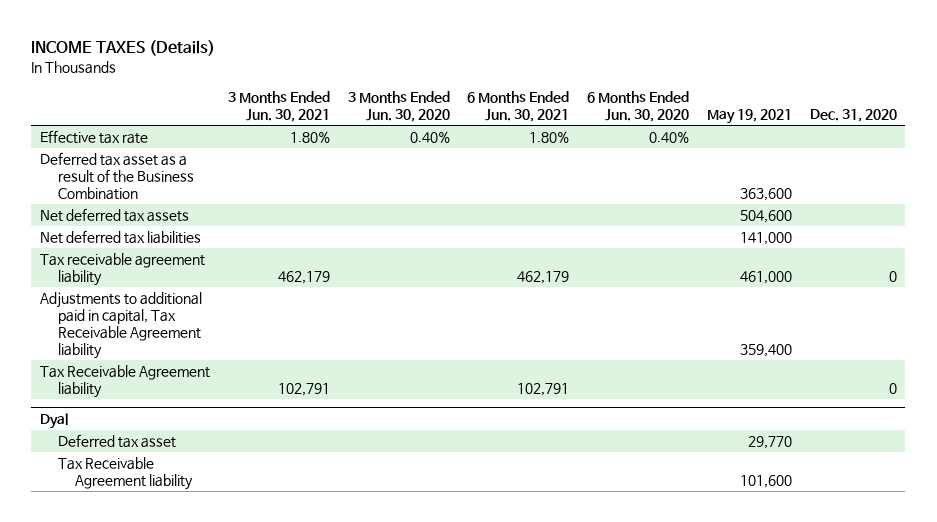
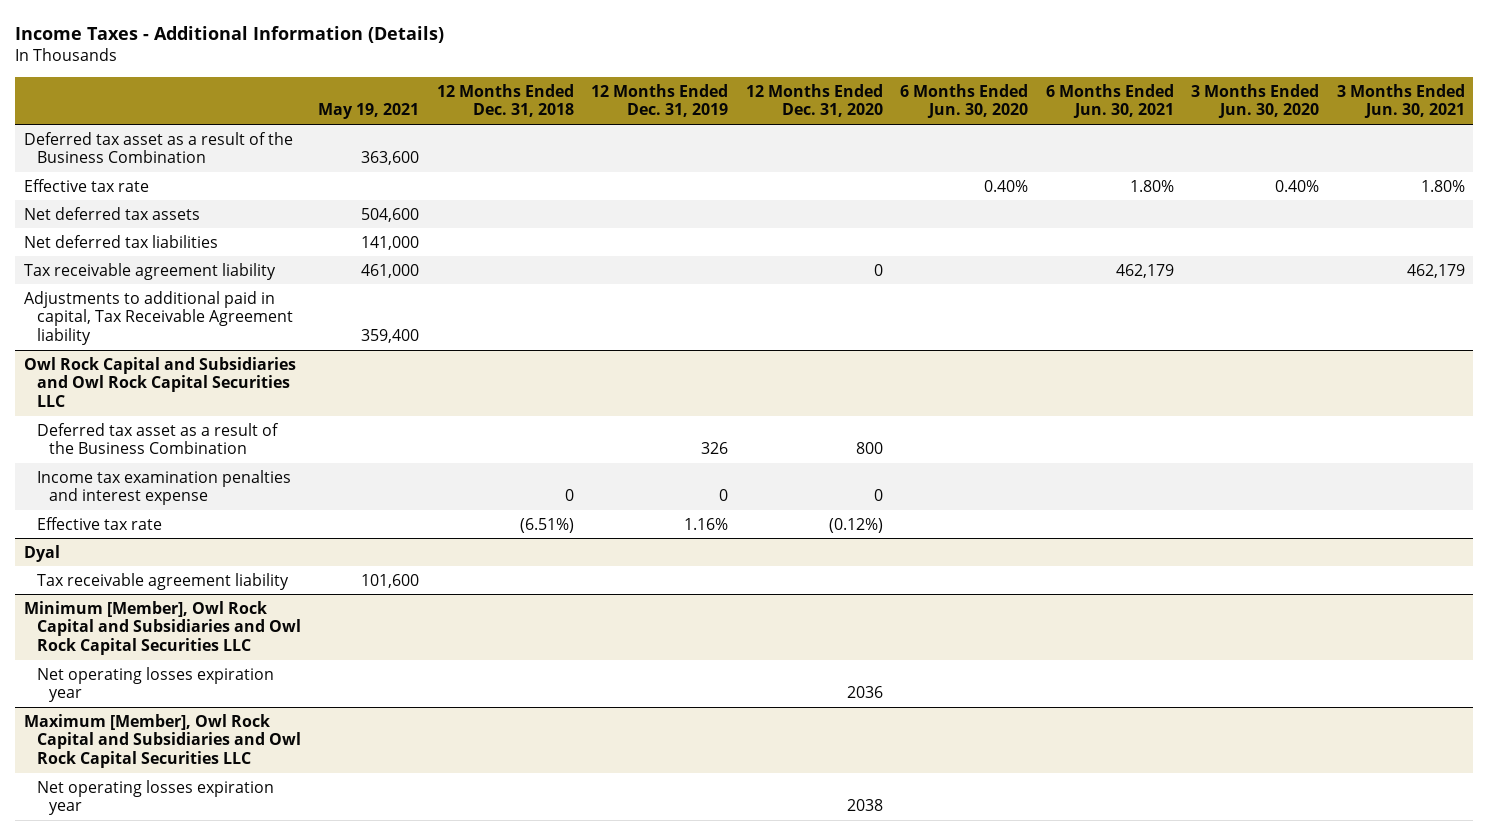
- INCOME TAXES (Details)
+ Income Taxes - Additional Information (Details)
- | 3 Months Ended Jun. 30, 2021 | 3 Months Ended Jun. 30, 2020 | 6 Months Ended Jun. 30, 2021 | 6 Months Ended Jun. 30, 2020 | May 19, 2021 | Dec. 31, 2020
+ | May 19, 2021 | 12 Months Ended Dec. 31, 2018 | 12 Months Ended Dec. 31, 2019 | 12 Months Ended Dec. 31, 2020 | 6 Months Ended Jun. 30, 2020 | 6 Months Ended Jun. 30, 2021 | 3 Months Ended Jun. 30, 2020 | 3 Months Ended Jun. 30, 2021
moved down: Effective tax rate | | | | | 0.40% | 1.80% | 0.40% | 1.80%
- Tax Receivable Agreement liability | 102,791 | | 102,791 | | | 0
+ Owl Rock Capital and Subsidiaries and Owl Rock Capital Securities LLC
+ Deferred tax asset as a result of the Business Combination | | | 326 | 800 | | | |
+ Income tax examination penalties and interest expense | | 0 | 0 | 0 | | | |
+ Effective tax rate | | (6.51%) | 1.16% | (0.12%) | | | |
@ Dyal
- Deferred tax asset | | | | | 29,770 |
- Tax Receivable Agreement liability | | | | | 101,600 |
+ Tax receivable agreement liability | 101,600 | | | | | | |
+ Minimum [Member], Owl Rock Capital and Subsidiaries and Owl Rock Capital Securities LLC
+ Net operating losses expiration year | | | | 2036 | | | |
+ Maximum [Member], Owl Rock Capital and Subsidiaries and Owl Rock Capital Securities LLC
+ Net operating losses expiration year | | | | 2038 | | | |

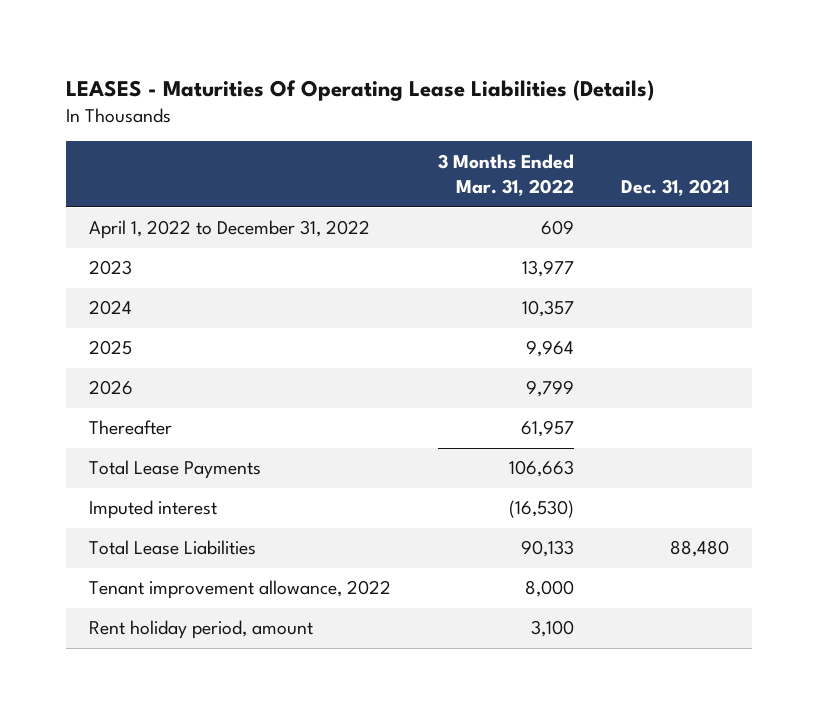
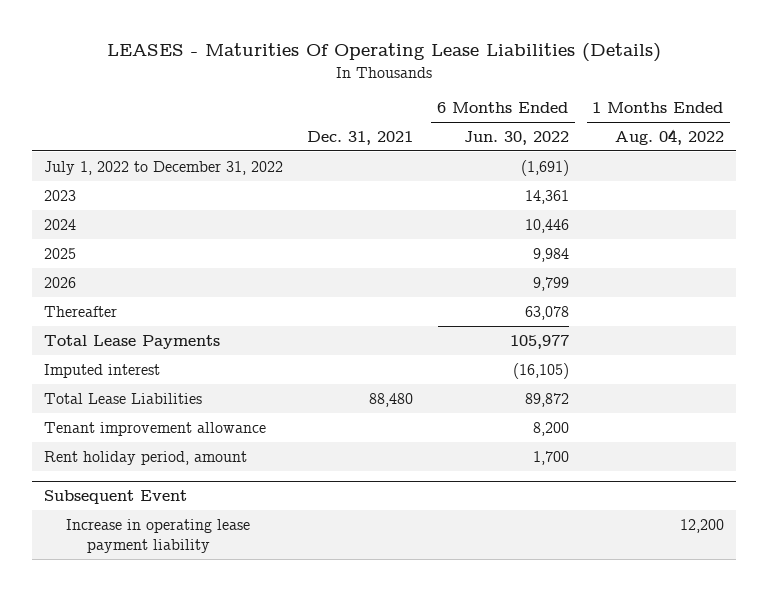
- | 3 Months Ended Mar. 31, 2022 | Dec. 31, 2021
+ | Dec. 31, 2021 | 6 Months Ended Jun. 30, 2022 | 1 Months Ended Aug. 04, 2022
- April 1, 2022 to December 31, 2022 | 609 |
+ July 1, 2022 to December 31, 2022 | | (1,691) |
- Tenant improvement allowance, 2022 | 8,000 |
+ Tenant improvement allowance | | 8,200 |
+ Subsequent Event
+ Increase in operating lease payment liability | | | 12,200

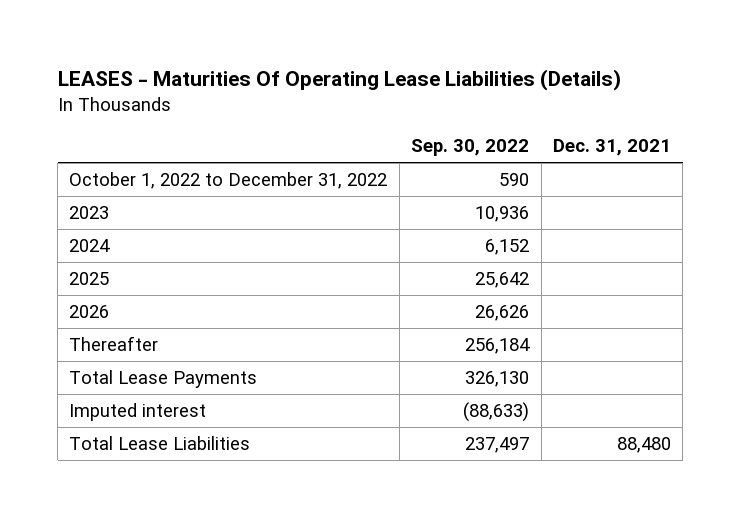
- | Dec. 31, 2021 | 6 Months Ended Jun. 30, 2022 | 1 Months Ended Aug. 04, 2022
+ | Sep. 30, 2022 | Dec. 31, 2021
- July 1, 2022 to December 31, 2022 | | (1,691) |
+ October 1, 2022 to December 31, 2022 | 590 |
- Tenant improvement allowance | | 8,200 |
- Rent holiday period, amount | | 1,700 |
- Subsequent Event
- Increase in operating lease payment liability | | | 12,200

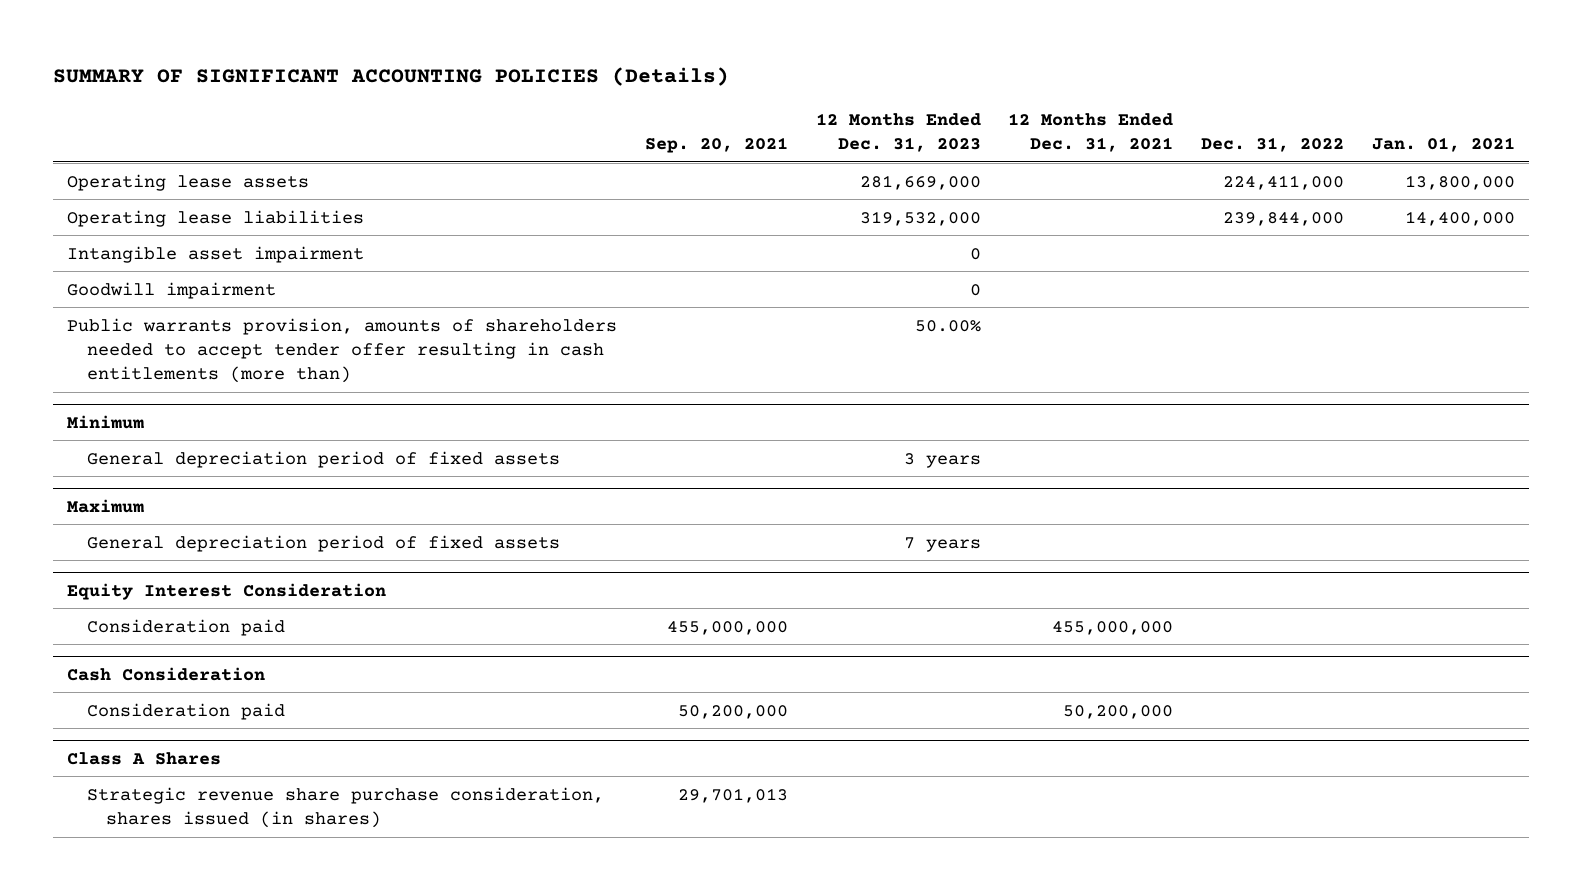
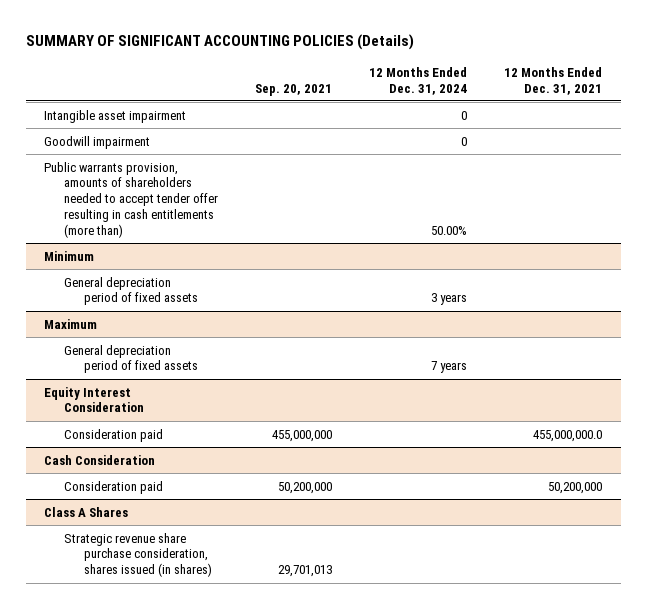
- | Sep. 20, 2021 | 12 Months Ended Dec. 31, 2023 | 12 Months Ended Dec. 31, 2021 | Dec. 31, 2022 | Jan. 01, 2021
+ | Sep. 20, 2021 | 12 Months Ended Dec. 31, 2024 | 12 Months Ended Dec. 31, 2021
- Operating lease assets | | 281,669,000 | | 224,411,000 | 13,800,000
- Operating lease liabilities | | 319,532,000 | | 239,844,000 | 14,400,000
@ Equity Interest Consideration
- Consideration paid | 455,000,000 | | 455,000,000 | |
+ Consideration paid | 455,000,000 | | 455,000,000.0

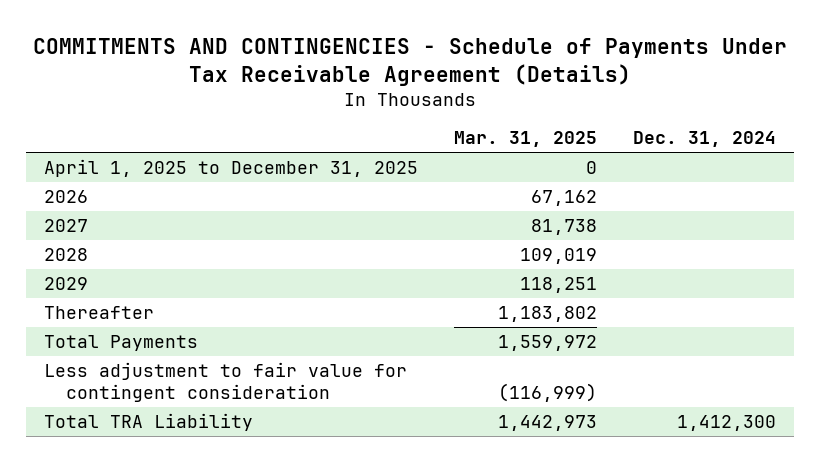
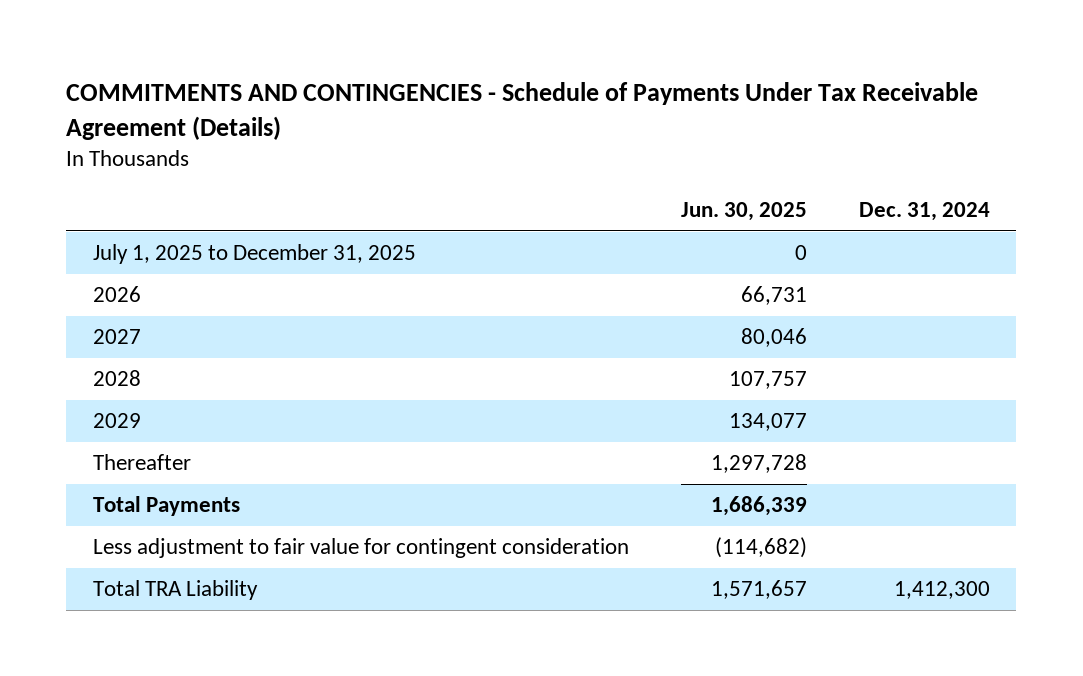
- | Mar. 31, 2025 | Dec. 31, 2024
+ | Jun. 30, 2025 | Dec. 31, 2024
- April 1, 2025 to December 31, 2025 | 0 |
+ July 1, 2025 to December 31, 2025 | 0 |

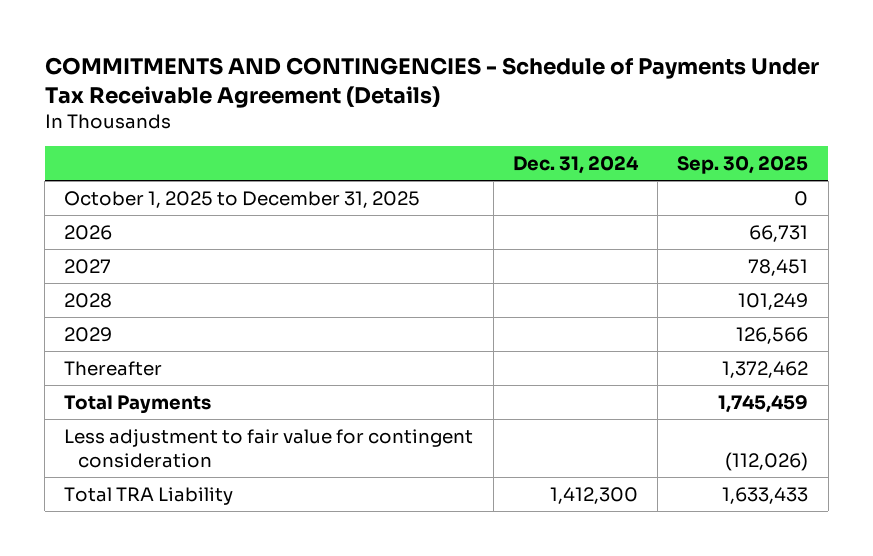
- | Jun. 30, 2025 | Dec. 31, 2024
+ | Dec. 31, 2024 | Sep. 30, 2025
- July 1, 2025 to December 31, 2025 | 0 |
+ October 1, 2025 to December 31, 2025 | | 0

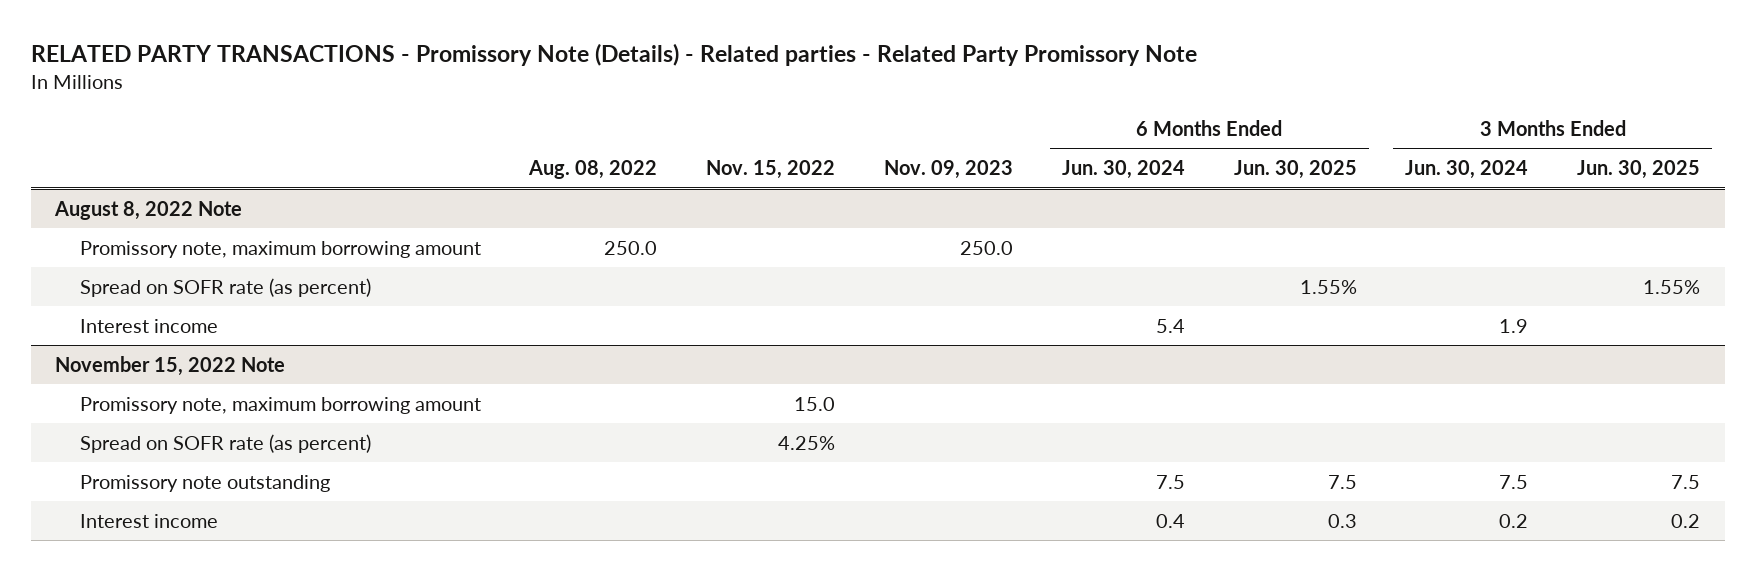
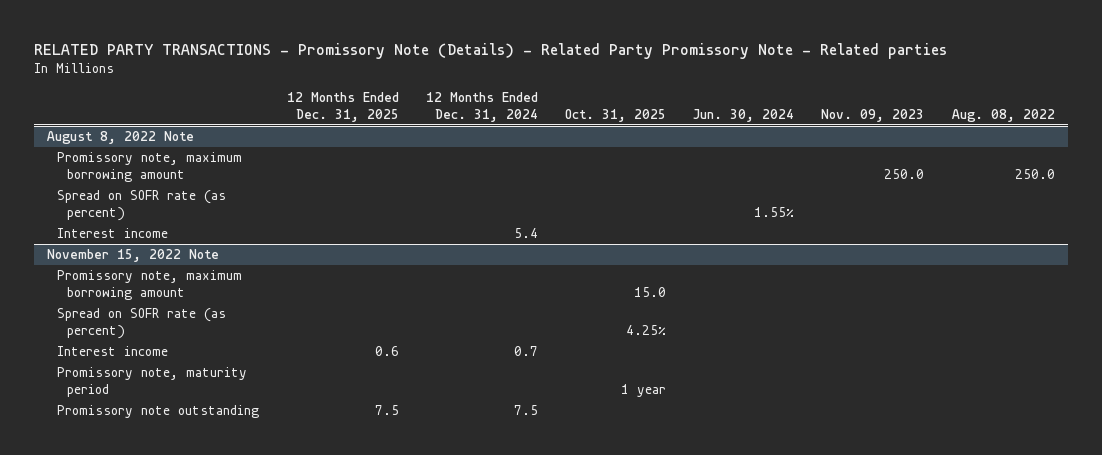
- RELATED PARTY TRANSACTIONS - Promissory Note (Details) - Related parties - Related Party Promissory Note
+ RELATED PARTY TRANSACTIONS - Promissory Note (Details) - Related Party Promissory Note - Related parties
- | Aug. 08, 2022 | Nov. 15, 2022 | Nov. 09, 2023 | 6 Months Ended Jun. 30, 2024 | 6 Months Ended Jun. 30, 2025 | 3 Months Ended Jun. 30, 2024 | 3 Months Ended Jun. 30, 2025
+ | 12 Months Ended Dec. 31, 2025 | 12 Months Ended Dec. 31, 2024 | Oct. 31, 2025 | Jun. 30, 2024 | Nov. 09, 2023 | Aug. 08, 2022
@ November 15, 2022 Note
+ Promissory note, maturity period | | | 1 year | | |
moved down: Promissory note outstanding | 7.5 | 7.5 | | | |

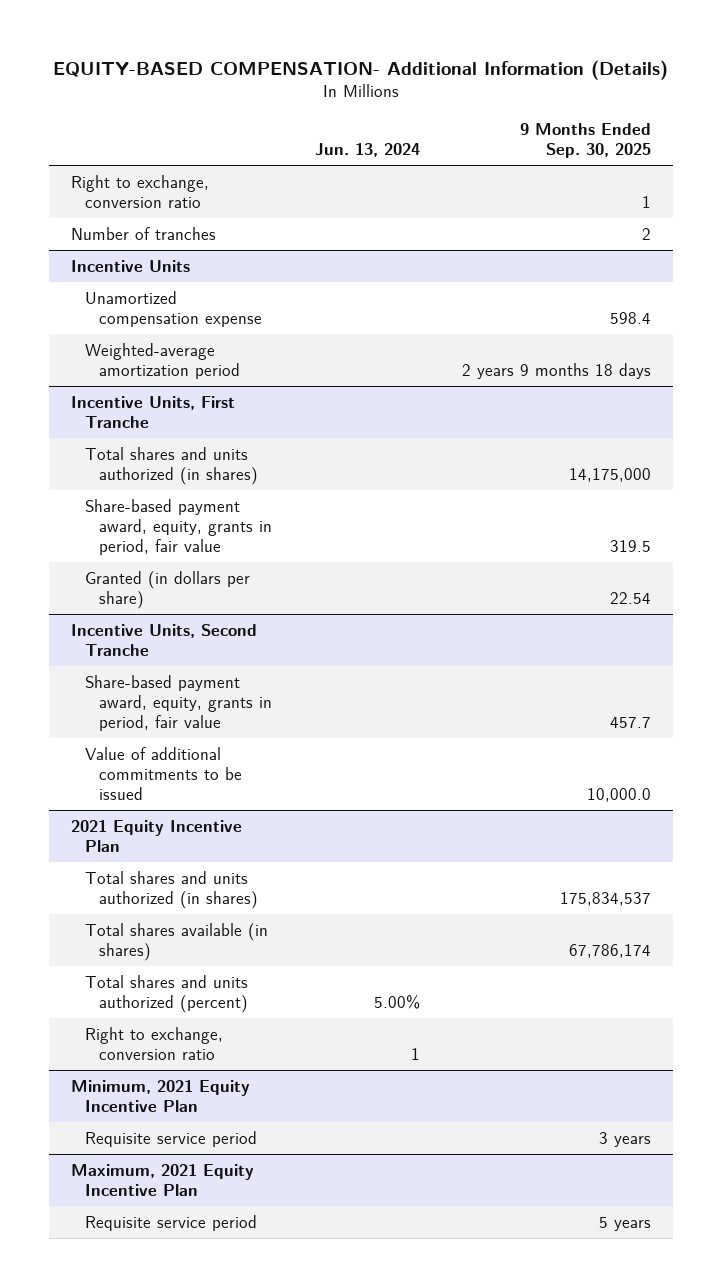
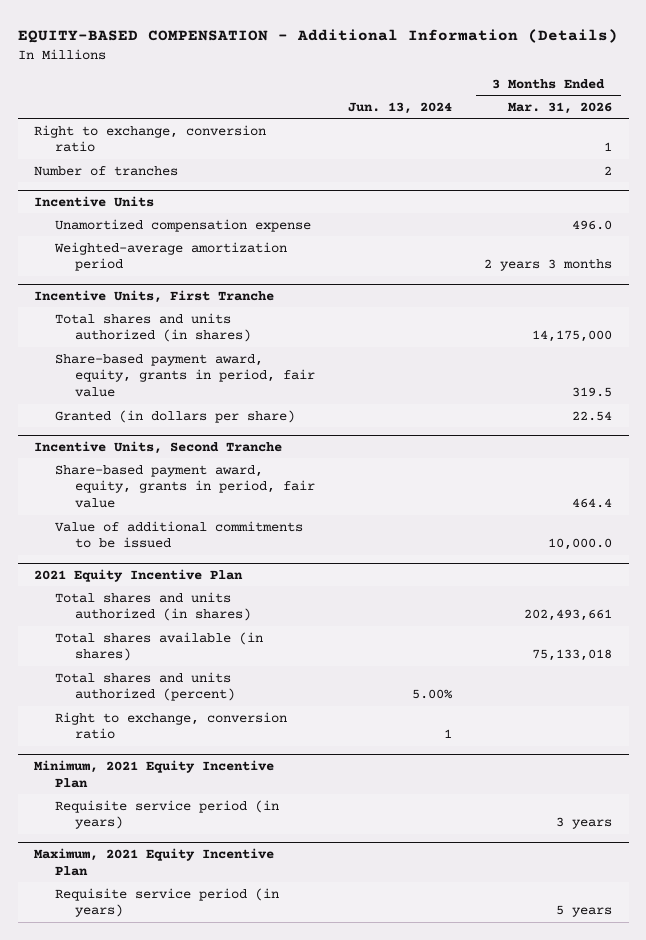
- EQUITY-BASED COMPENSATION- Additional Information (Details)
+ EQUITY-BASED COMPENSATION - Additional Information (Details)
- | Jun. 13, 2024 | 9 Months Ended Sep. 30, 2025
+ | Jun. 13, 2024 | 3 Months Ended Mar. 31, 2026
@ Minimum, 2021 Equity Incentive Plan
- Requisite service period | | 3 years
+ Requisite service period (in years) | | 3 years
@ Maximum, 2021 Equity Incentive Plan
- Requisite service period | | 5 years
+ Requisite service period (in years) | | 5 years

